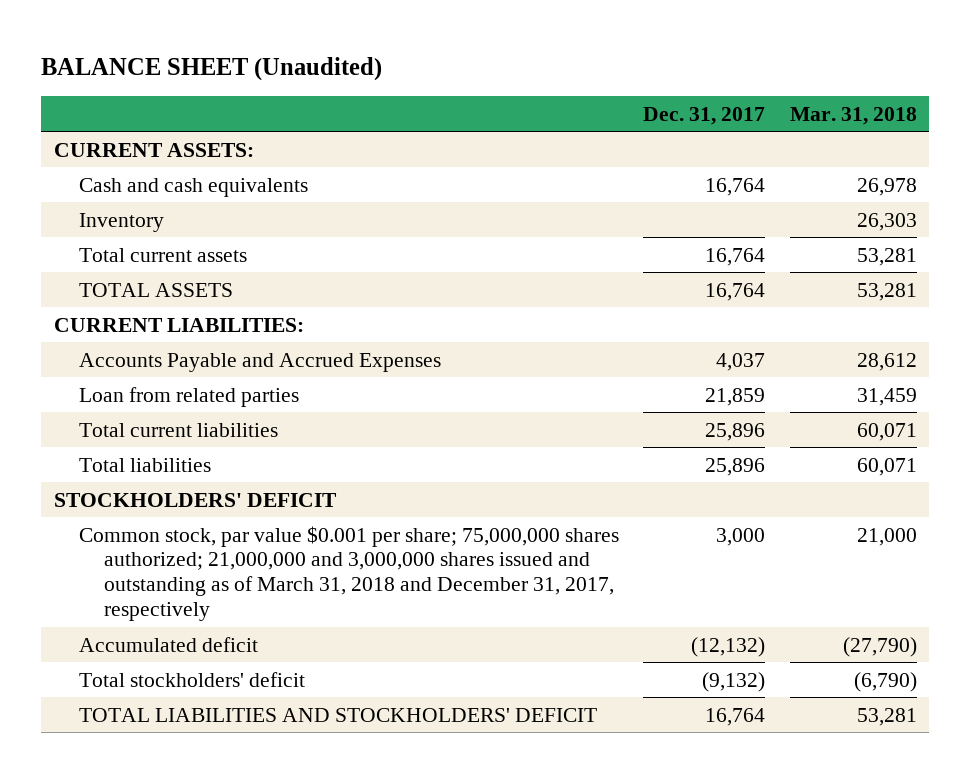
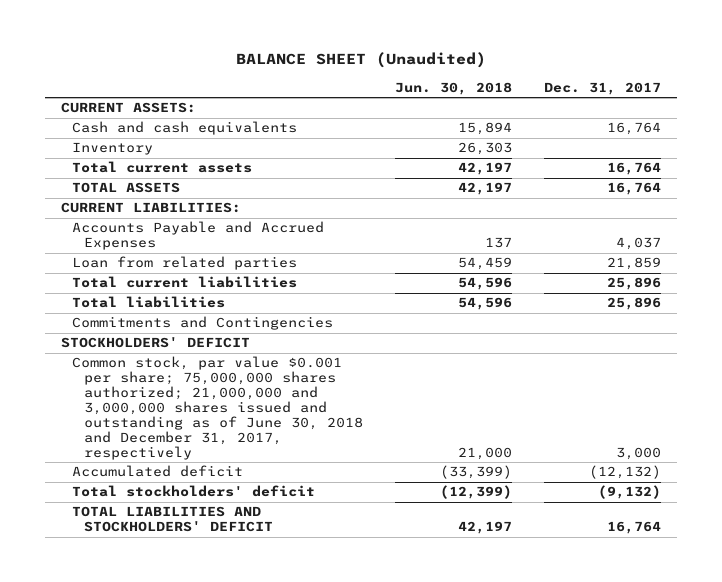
- | Dec. 31, 2017 | Mar. 31, 2018
+ | Jun. 30, 2018 | Dec. 31, 2017
+ Commitments and Contingencies
- Common stock, par value $0.001 per share; 75,000,000 shares authorized; 21,000,000 and 3,000,000 shares issued and outstanding as of March 31, 2018 and December 31, 2017, respectively | 3,000 | 21,000
+ Common stock, par value $0.001 per share; 75,000,000 shares authorized; 21,000,000 and 3,000,000 shares issued and outstanding as of June 30, 2018 and December 31, 2017, respectively | 21,000 | 3,000

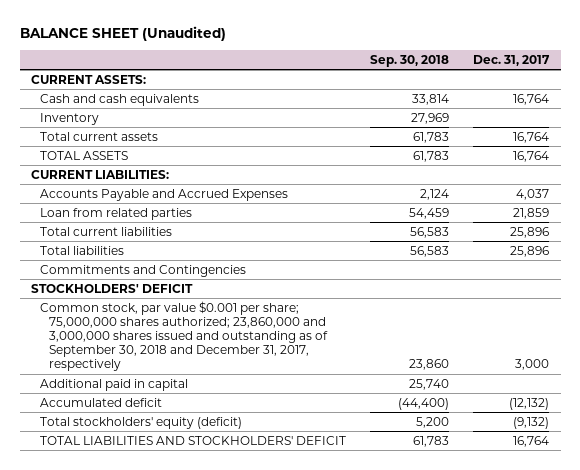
- | Jun. 30, 2018 | Dec. 31, 2017
+ | Sep. 30, 2018 | Dec. 31, 2017
- Common stock, par value $0.001 per share; 75,000,000 shares authorized; 21,000,000 and 3,000,000 shares issued and outstanding as of June 30, 2018 and December 31, 2017, respectively | 21,000 | 3,000
+ Common stock, par value $0.001 per share; 75,000,000 shares authorized; 23,860,000 and 3,000,000 shares issued and outstanding as of September 30, 2018 and December 31, 2017, respectively | 23,860 | 3,000
+ Additional paid in capital | 25,740 |
- Total stockholders' deficit | (12,399) | (9,132)
+ Total stockholders' equity (deficit) | 5,200 | (9,132)

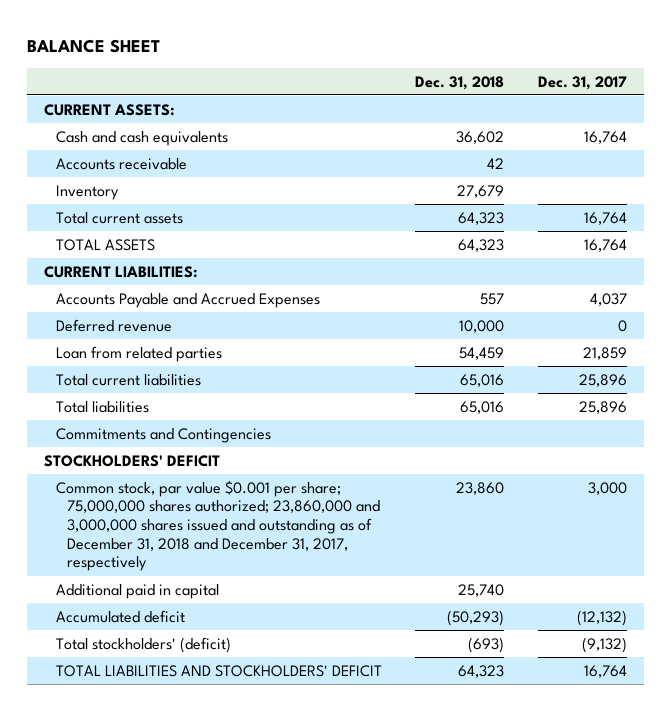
- BALANCE SHEET (Unaudited)
+ BALANCE SHEET
- | Sep. 30, 2018 | Dec. 31, 2017
+ | Dec. 31, 2018 | Dec. 31, 2017
+ Accounts receivable | 42 |
+ Deferred revenue | 10,000 | 0
- Common stock, par value $0.001 per share; 75,000,000 shares authorized; 23,860,000 and 3,000,000 shares issued and outstanding as of September 30, 2018 and December 31, 2017, respectively | 23,860 | 3,000
+ Common stock, par value $0.001 per share; 75,000,000 shares authorized; 23,860,000 and 3,000,000 shares issued and outstanding as of December 31, 2018 and December 31, 2017, respectively | 23,860 | 3,000
- Total stockholders' equity (deficit) | 5,200 | (9,132)
+ Total stockholders' (deficit) | (693) | (9,132)

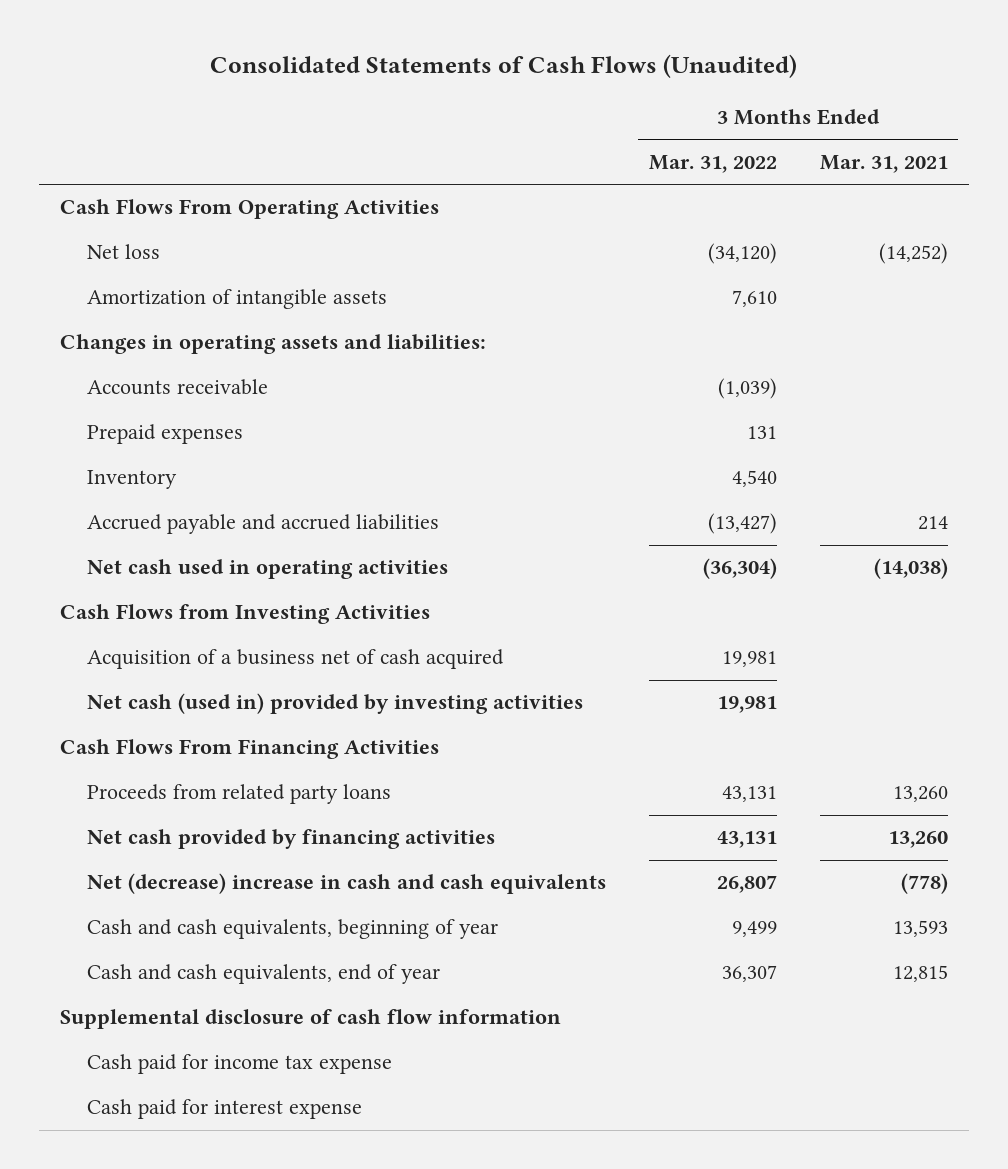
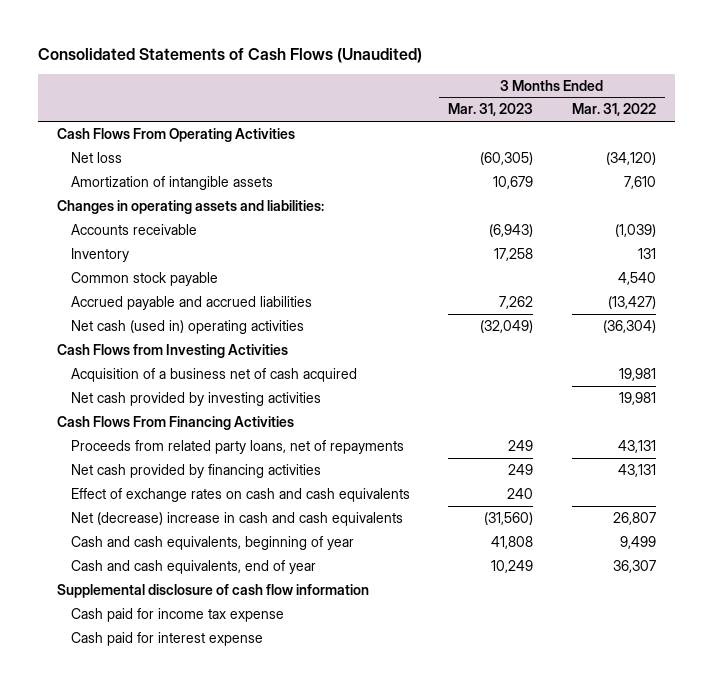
- | 3 Months Ended Mar. 31, 2022 | 3 Months Ended Mar. 31, 2021
+ | 3 Months Ended Mar. 31, 2023 | 3 Months Ended Mar. 31, 2022
- Prepaid expenses | 131 |
- Inventory | 4,540 |
+ Inventory | 17,258 | 131
+ Common stock payable | | 4,540
- Net cash used in operating activities | (36,304) | (14,038)
+ Net cash (used in) operating activities | (32,049) | (36,304)
- Net cash (used in) provided by investing activities | 19,981 |
+ Net cash provided by investing activities | | 19,981
- Proceeds from related party loans | 43,131 | 13,260
+ Proceeds from related party loans, net of repayments | 249 | 43,131
+ Effect of exchange rates on cash and cash equivalents | 240 |

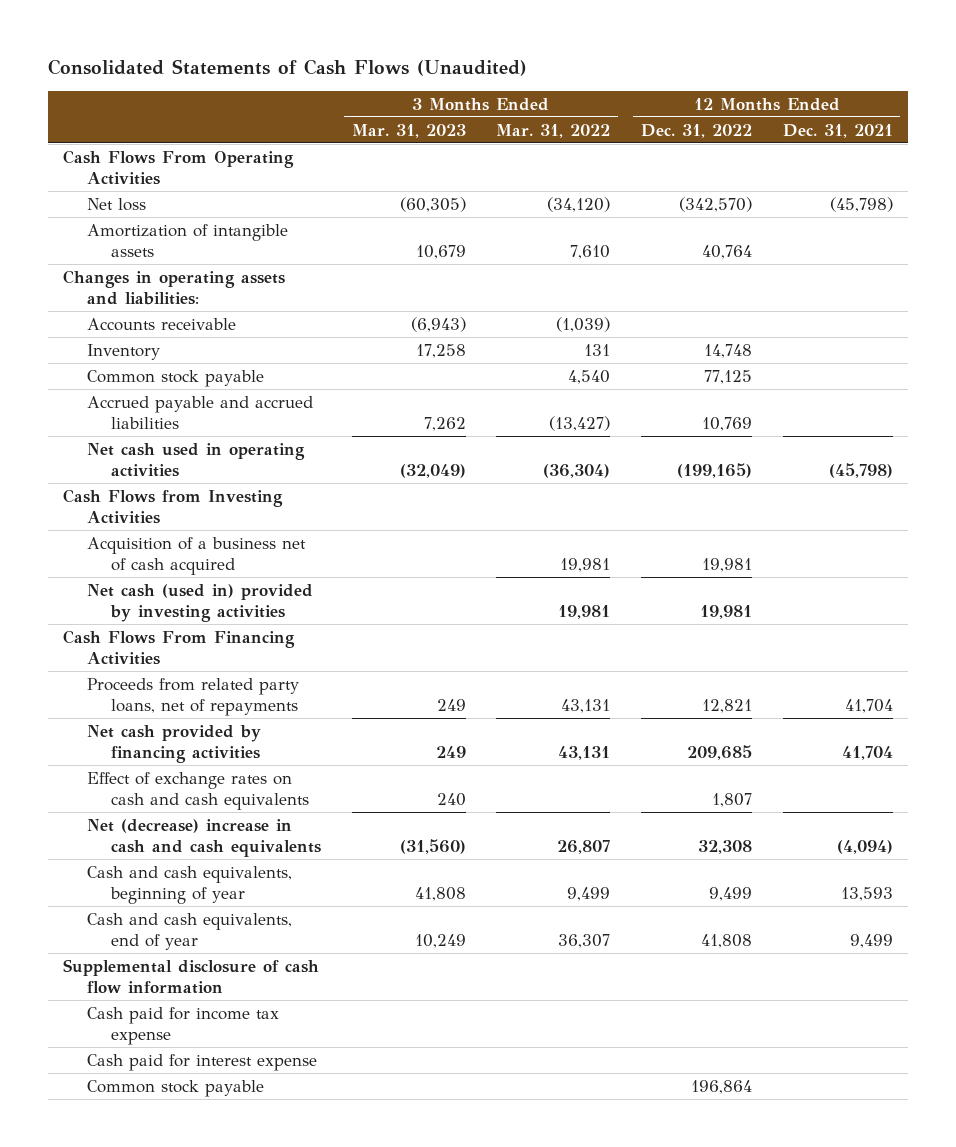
- | 3 Months Ended Mar. 31, 2023 | 3 Months Ended Mar. 31, 2022
+ | 3 Months Ended Mar. 31, 2023 | 3 Months Ended Mar. 31, 2022 | 12 Months Ended Dec. 31, 2022 | 12 Months Ended Dec. 31, 2021
- Net cash (used in) operating activities | (32,049) | (36,304)
+ Net cash used in operating activities | (32,049) | (36,304) | (199,165) | (45,798)
- Net cash provided by investing activities | | 19,981
+ Net cash (used in) provided by investing activities | | 19,981 | 19,981 |
+ Common stock payable | | | 196,864 |

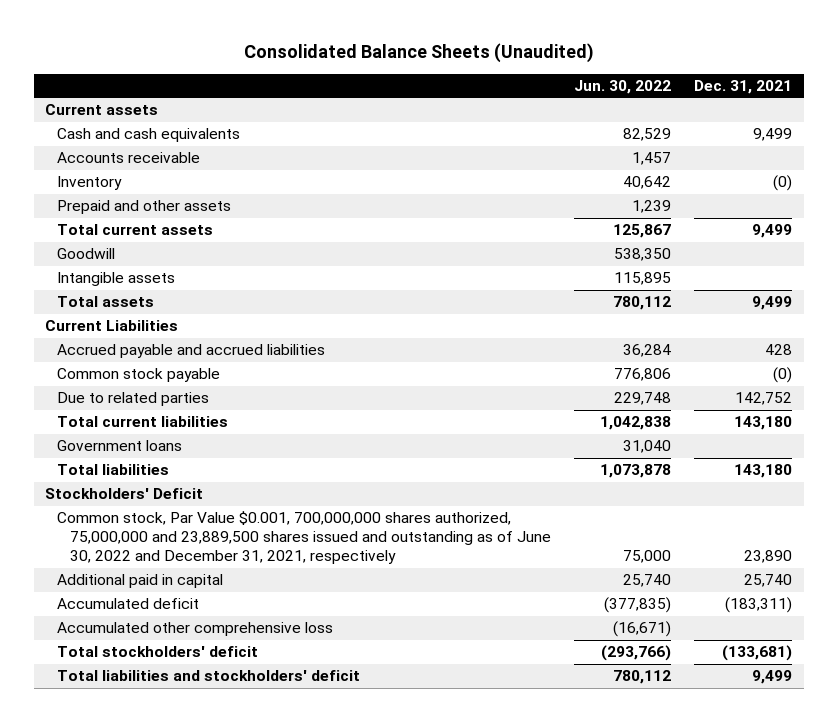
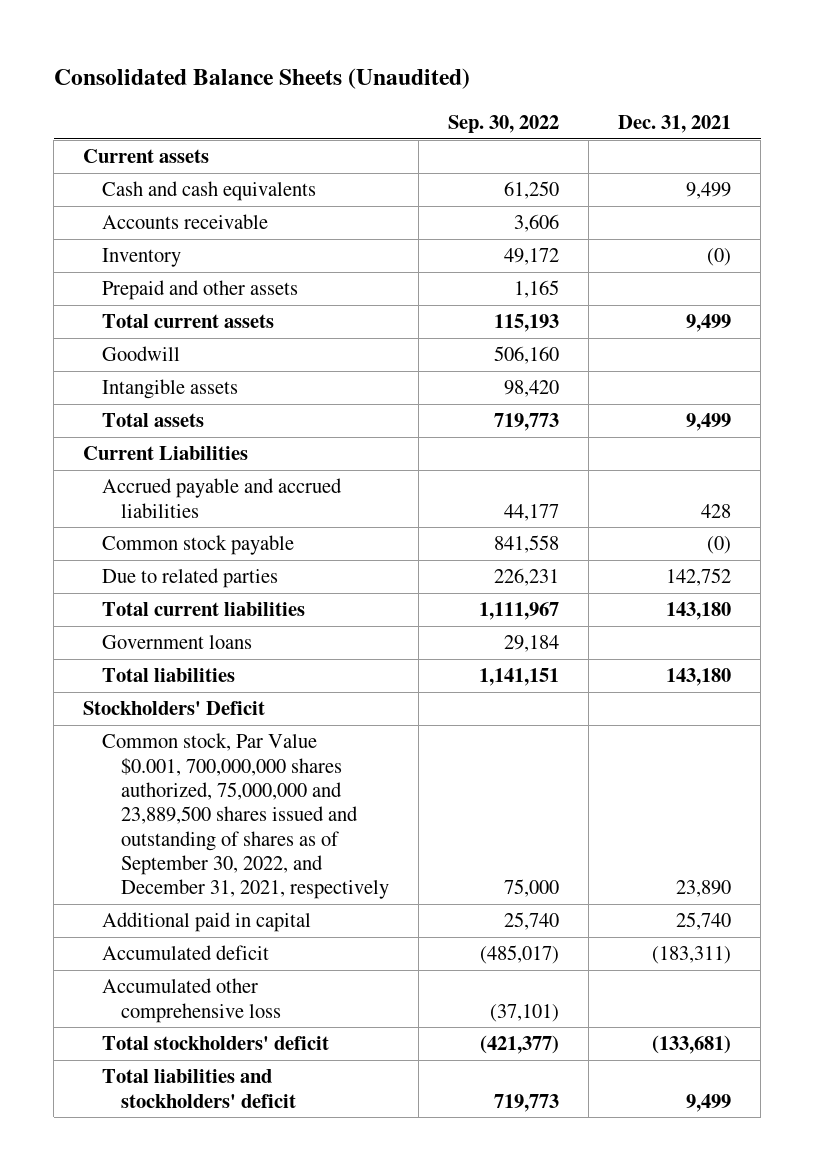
- | Jun. 30, 2022 | Dec. 31, 2021
+ | Sep. 30, 2022 | Dec. 31, 2021
- Common stock, Par Value $0.001, 700,000,000 shares authorized, 75,000,000 and 23,889,500 shares issued and outstanding as of June 30, 2022 and December 31, 2021, respectively | 75,000 | 23,890
+ Common stock, Par Value $0.001, 700,000,000 shares authorized, 75,000,000 and 23,889,500 shares issued and outstanding of shares as of September 30, 2022, and December 31, 2021, respectively | 75,000 | 23,890

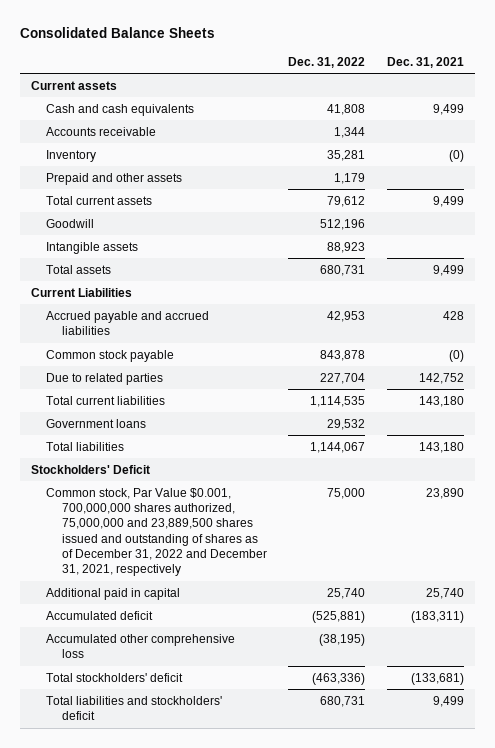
- Consolidated Balance Sheets (Unaudited)
+ Consolidated Balance Sheets
- | Sep. 30, 2022 | Dec. 31, 2021
+ | Dec. 31, 2022 | Dec. 31, 2021
- Common stock, Par Value $0.001, 700,000,000 shares authorized, 75,000,000 and 23,889,500 shares issued and outstanding of shares as of September 30, 2022, and December 31, 2021, respectively | 75,000 | 23,890
+ Common stock, Par Value $0.001, 700,000,000 shares authorized, 75,000,000 and 23,889,500 shares issued and outstanding of shares as of December 31, 2022 and December 31, 2021, respectively | 75,000 | 23,890

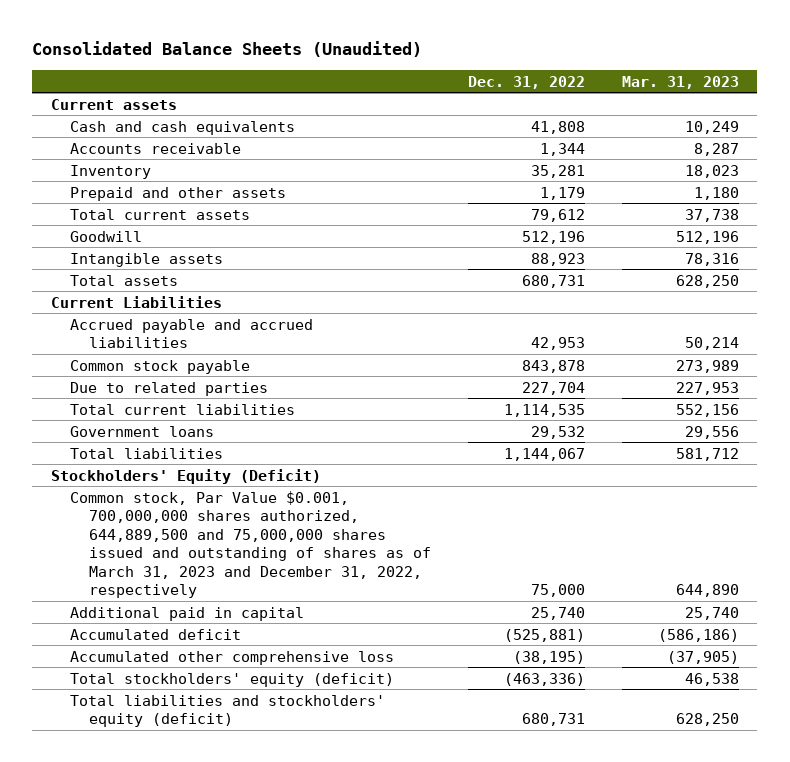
- Consolidated Balance Sheets
+ Consolidated Balance Sheets (Unaudited)
- | Dec. 31, 2022 | Dec. 31, 2021
+ | Dec. 31, 2022 | Mar. 31, 2023
- Stockholders' Deficit
- Common stock, Par Value $0.001, 700,000,000 shares authorized, 75,000,000 and 23,889,500 shares issued and outstanding of shares as of December 31, 2022 and December 31, 2021, respectively | 75,000 | 23,890
+ Stockholders' Equity (Deficit)
+ Common stock, Par Value $0.001, 700,000,000 shares authorized, 644,889,500 and 75,000,000 shares issued and outstanding of shares as of March 31, 2023 and December 31, 2022, respectively | 75,000 | 644,890
- Total stockholders' deficit | (463,336) | (133,681)
- Total liabilities and stockholders' deficit | 680,731 | 9,499
+ Total stockholders' equity (deficit) | (463,336) | 46,538
+ Total liabilities and stockholders' equity (deficit) | 680,731 | 628,250

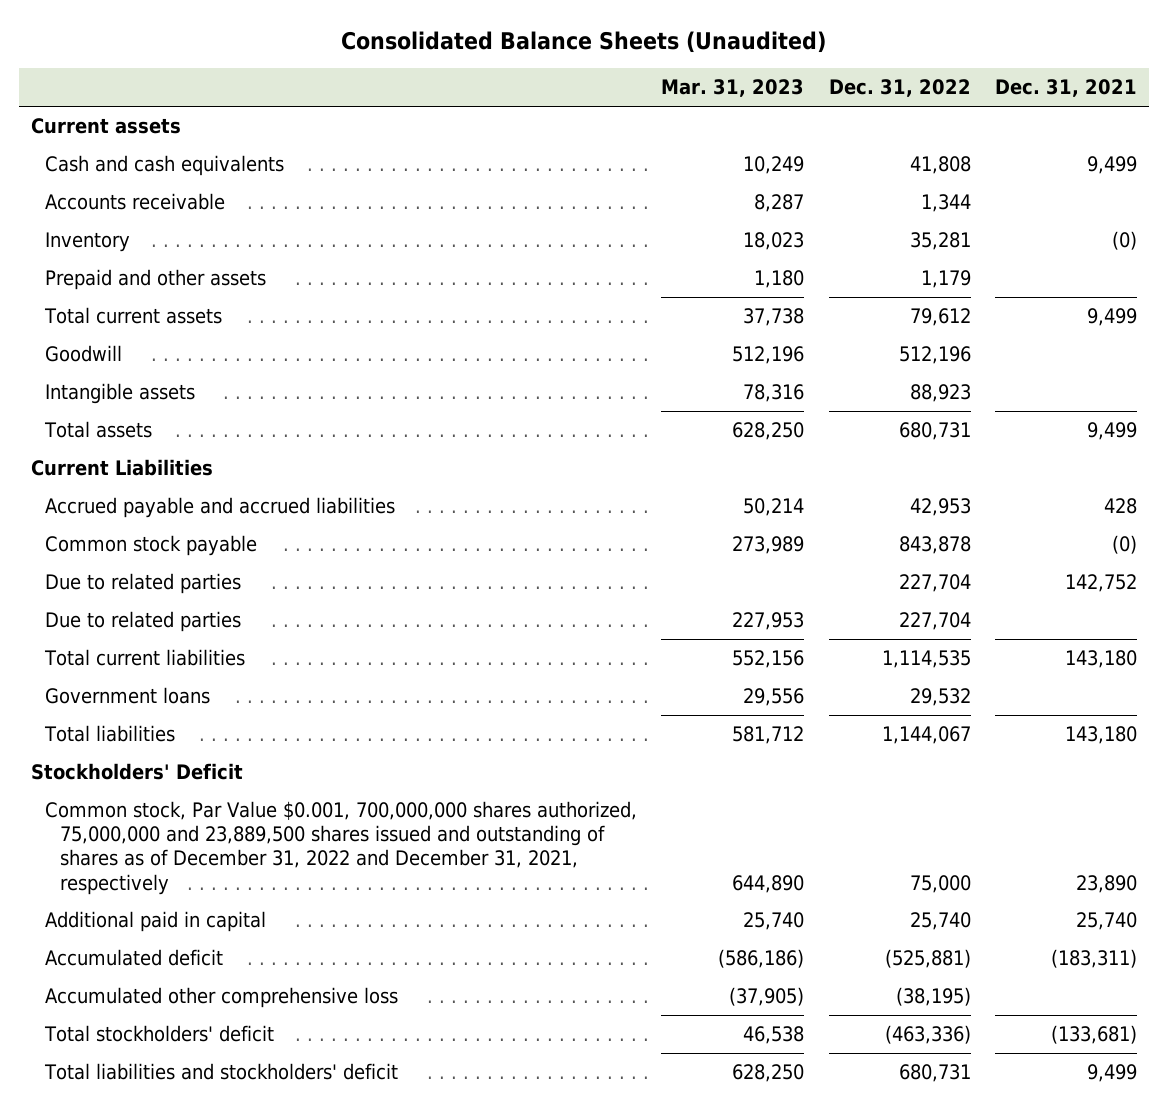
- | Dec. 31, 2022 | Mar. 31, 2023
+ | Mar. 31, 2023 | Dec. 31, 2022 | Dec. 31, 2021
+ Due to related parties | | 227,704 | 142,752
- Stockholders' Equity (Deficit)
- Common stock, Par Value $0.001, 700,000,000 shares authorized, 644,889,500 and 75,000,000 shares issued and outstanding of shares as of March 31, 2023 and December 31, 2022, respectively | 75,000 | 644,890
+ Stockholders' Deficit
+ Common stock, Par Value $0.001, 700,000,000 shares authorized, 75,000,000 and 23,889,500 shares issued and outstanding of shares as of December 31, 2022 and December 31, 2021, respectively | 644,890 | 75,000 | 23,890
- Total stockholders' equity (deficit) | (463,336) | 46,538
- Total liabilities and stockholders' equity (deficit) | 680,731 | 628,250
+ Total stockholders' deficit | 46,538 | (463,336) | (133,681)
+ Total liabilities and stockholders' deficit | 628,250 | 680,731 | 9,499

